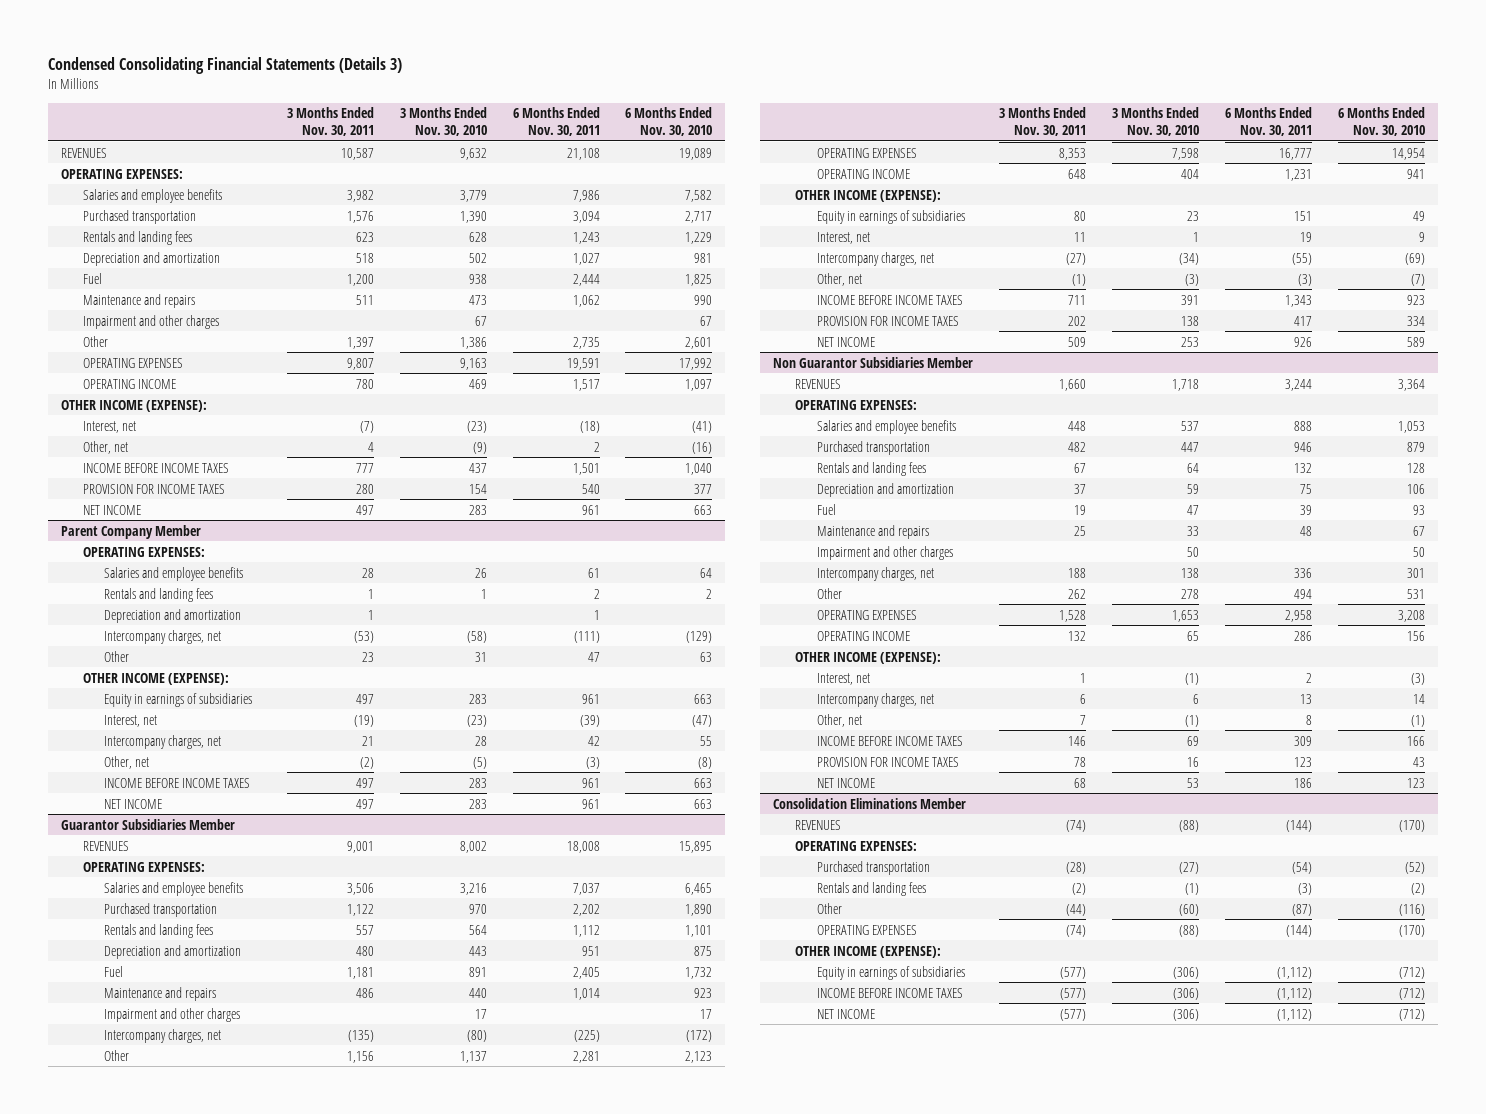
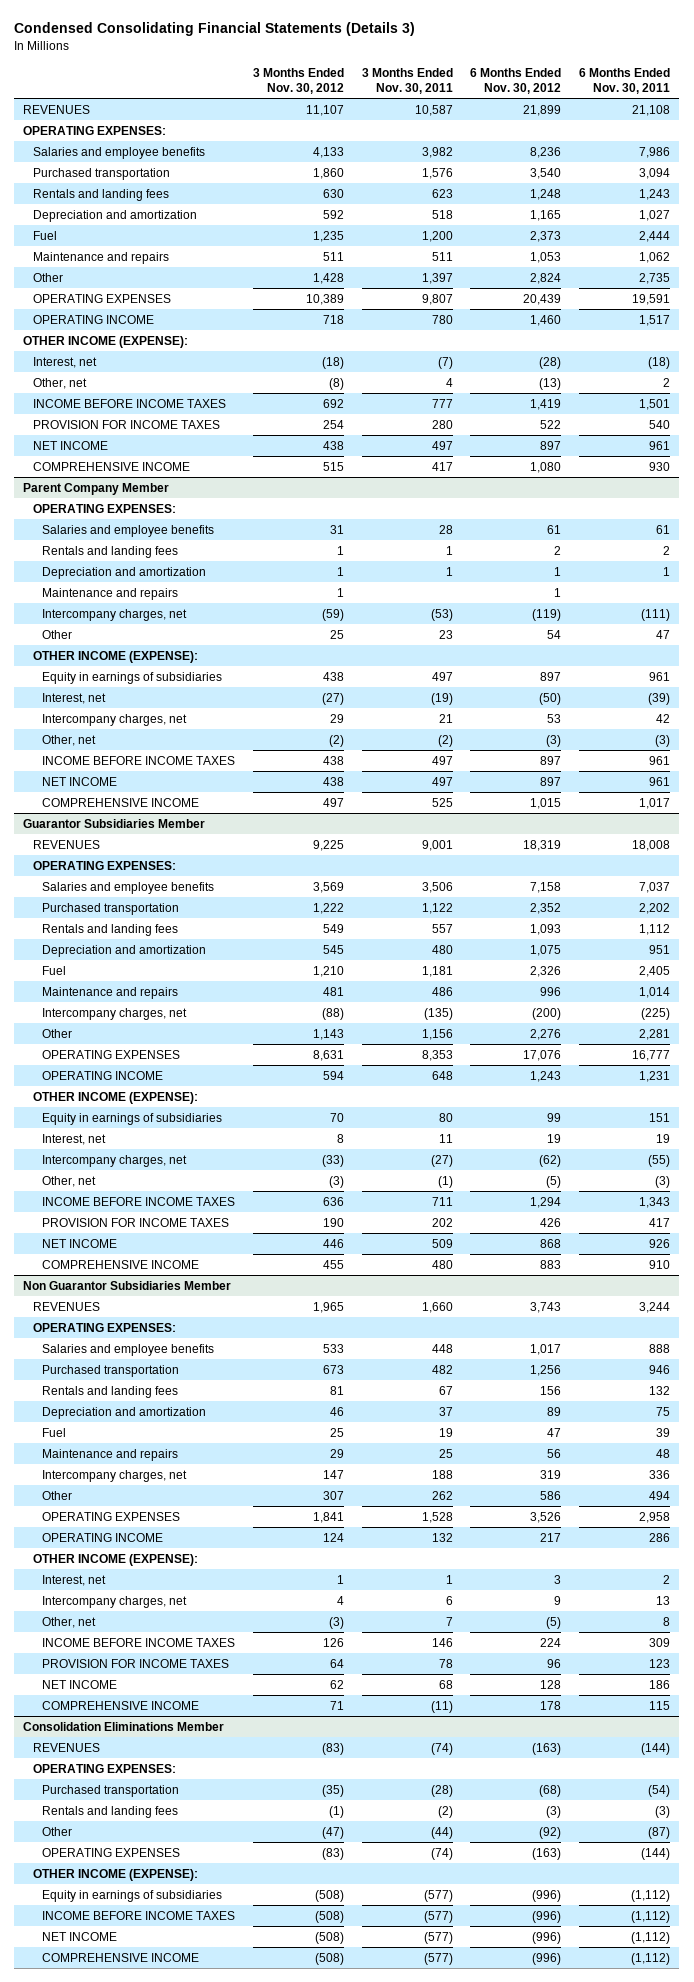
- | 3 Months Ended Nov. 30, 2011 | 3 Months Ended Nov. 30, 2010 | 6 Months Ended Nov. 30, 2011 | 6 Months Ended Nov. 30, 2010
+ | 3 Months Ended Nov. 30, 2012 | 3 Months Ended Nov. 30, 2011 | 6 Months Ended Nov. 30, 2012 | 6 Months Ended Nov. 30, 2011
- Impairment and other charges | | 67 | | 67
+ COMPREHENSIVE INCOME | 515 | 417 | 1,080 | 930
@ Parent Company Member
+ Maintenance and repairs | 1 | | 1 |
+ COMPREHENSIVE INCOME | 497 | 525 | 1,015 | 1,017
@ Guarantor Subsidiaries Member
- Impairment and other charges | | 17 | | 17
+ COMPREHENSIVE INCOME | 455 | 480 | 883 | 910
@ Non Guarantor Subsidiaries Member
- Impairment and other charges | | 50 | | 50
+ COMPREHENSIVE INCOME | 71 | (11) | 178 | 115
@ Consolidation Eliminations Member
+ COMPREHENSIVE INCOME | (508) | (577) | (996) | (1,112)

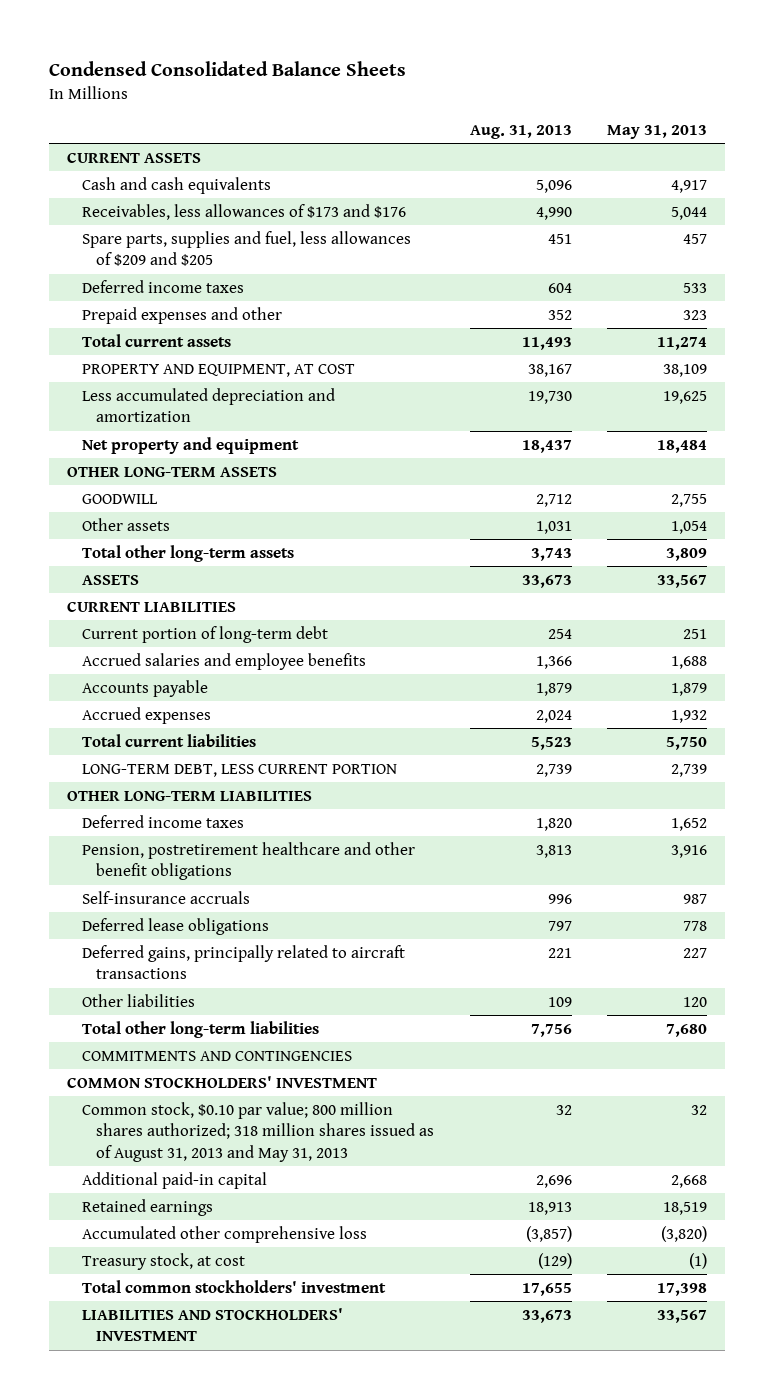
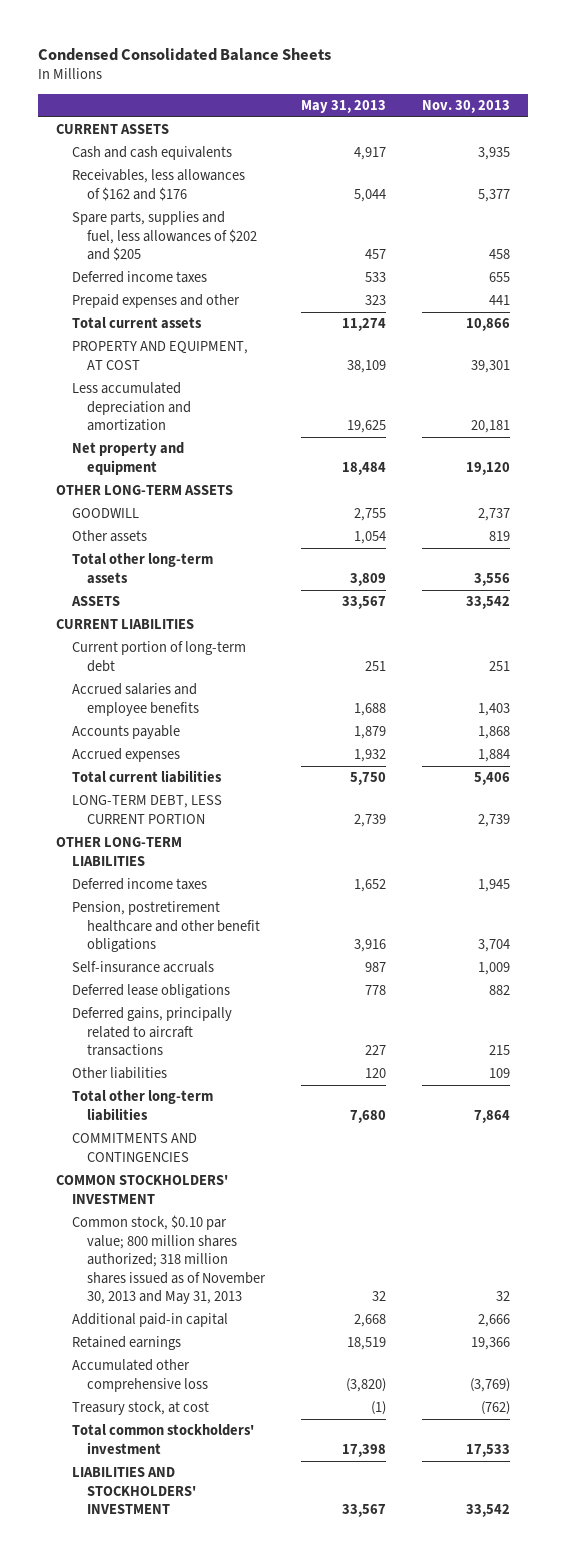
- | Aug. 31, 2013 | May 31, 2013
+ | May 31, 2013 | Nov. 30, 2013
- Receivables, less allowances of $173 and $176 | 4,990 | 5,044
- Spare parts, supplies and fuel, less allowances of $209 and $205 | 451 | 457
+ Receivables, less allowances of $162 and $176 | 5,044 | 5,377
+ Spare parts, supplies and fuel, less allowances of $202 and $205 | 457 | 458
- Common stock, $0.10 par value; 800 million shares authorized; 318 million shares issued as of August 31, 2013 and May 31, 2013 | 32 | 32
+ Common stock, $0.10 par value; 800 million shares authorized; 318 million shares issued as of November 30, 2013 and May 31, 2013 | 32 | 32

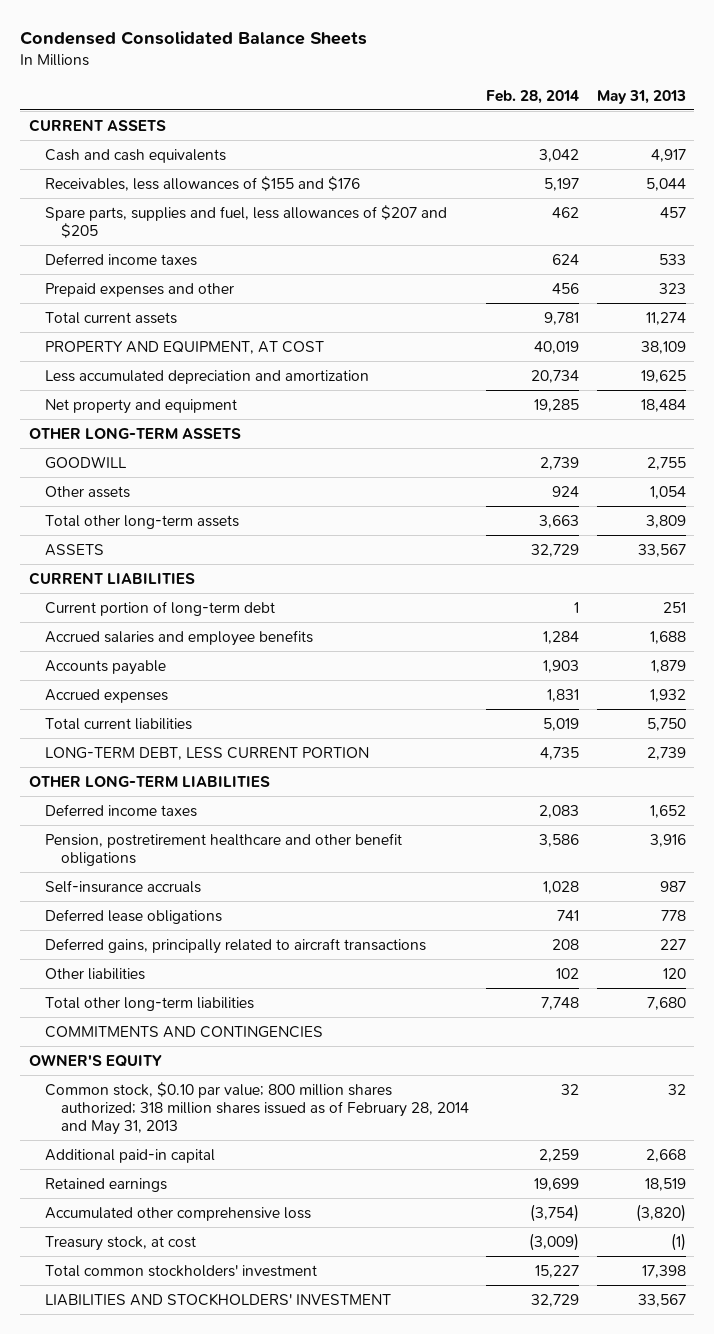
- | May 31, 2013 | Nov. 30, 2013
+ | Feb. 28, 2014 | May 31, 2013
- Receivables, less allowances of $162 and $176 | 5,044 | 5,377
- Spare parts, supplies and fuel, less allowances of $202 and $205 | 457 | 458
+ Receivables, less allowances of $155 and $176 | 5,197 | 5,044
+ Spare parts, supplies and fuel, less allowances of $207 and $205 | 462 | 457
- COMMON STOCKHOLDERS' INVESTMENT
- Common stock, $0.10 par value; 800 million shares authorized; 318 million shares issued as of November 30, 2013 and May 31, 2013 | 32 | 32
+ OWNER'S EQUITY
+ Common stock, $0.10 par value; 800 million shares authorized; 318 million shares issued as of February 28, 2014 and May 31, 2013 | 32 | 32

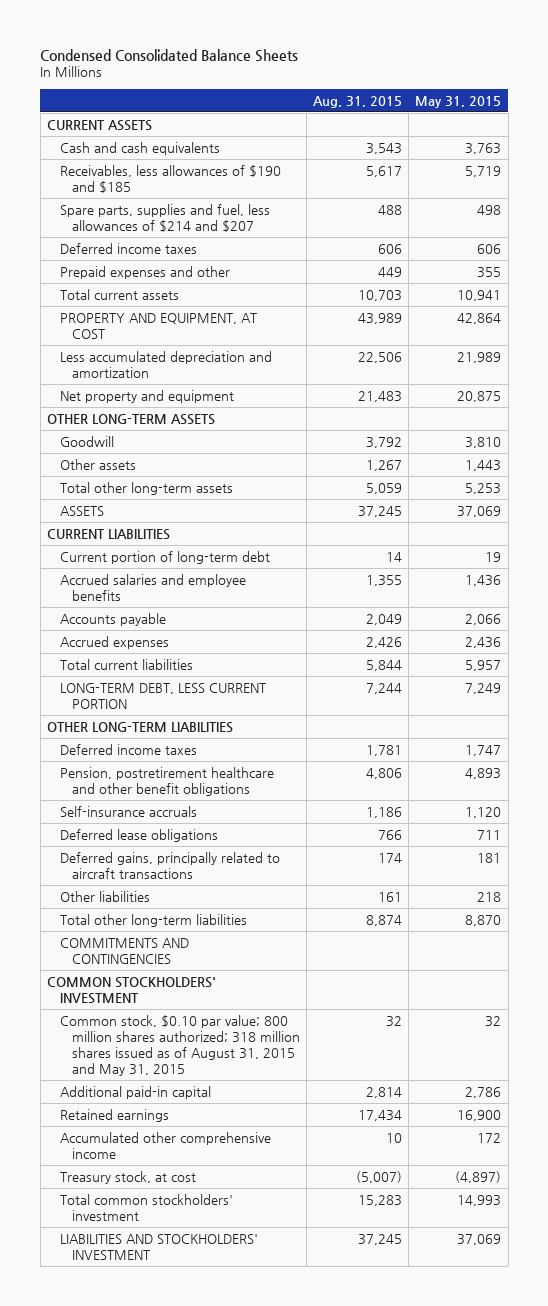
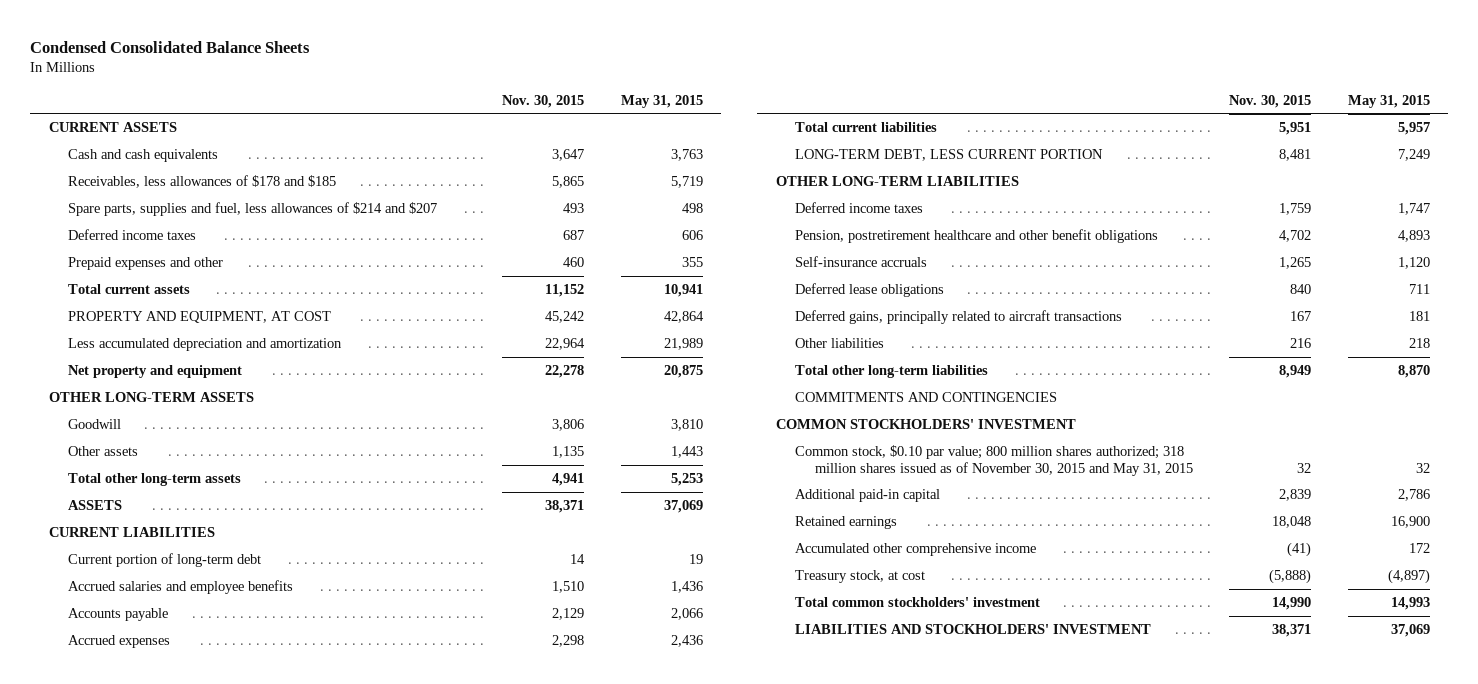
- | Aug. 31, 2015 | May 31, 2015
+ | Nov. 30, 2015 | May 31, 2015
- Receivables, less allowances of $190 and $185 | 5,617 | 5,719
+ Receivables, less allowances of $178 and $185 | 5,865 | 5,719
- Common stock, $0.10 par value; 800 million shares authorized; 318 million shares issued as of August 31, 2015 and May 31, 2015 | 32 | 32
+ Common stock, $0.10 par value; 800 million shares authorized; 318 million shares issued as of November 30, 2015 and May 31, 2015 | 32 | 32

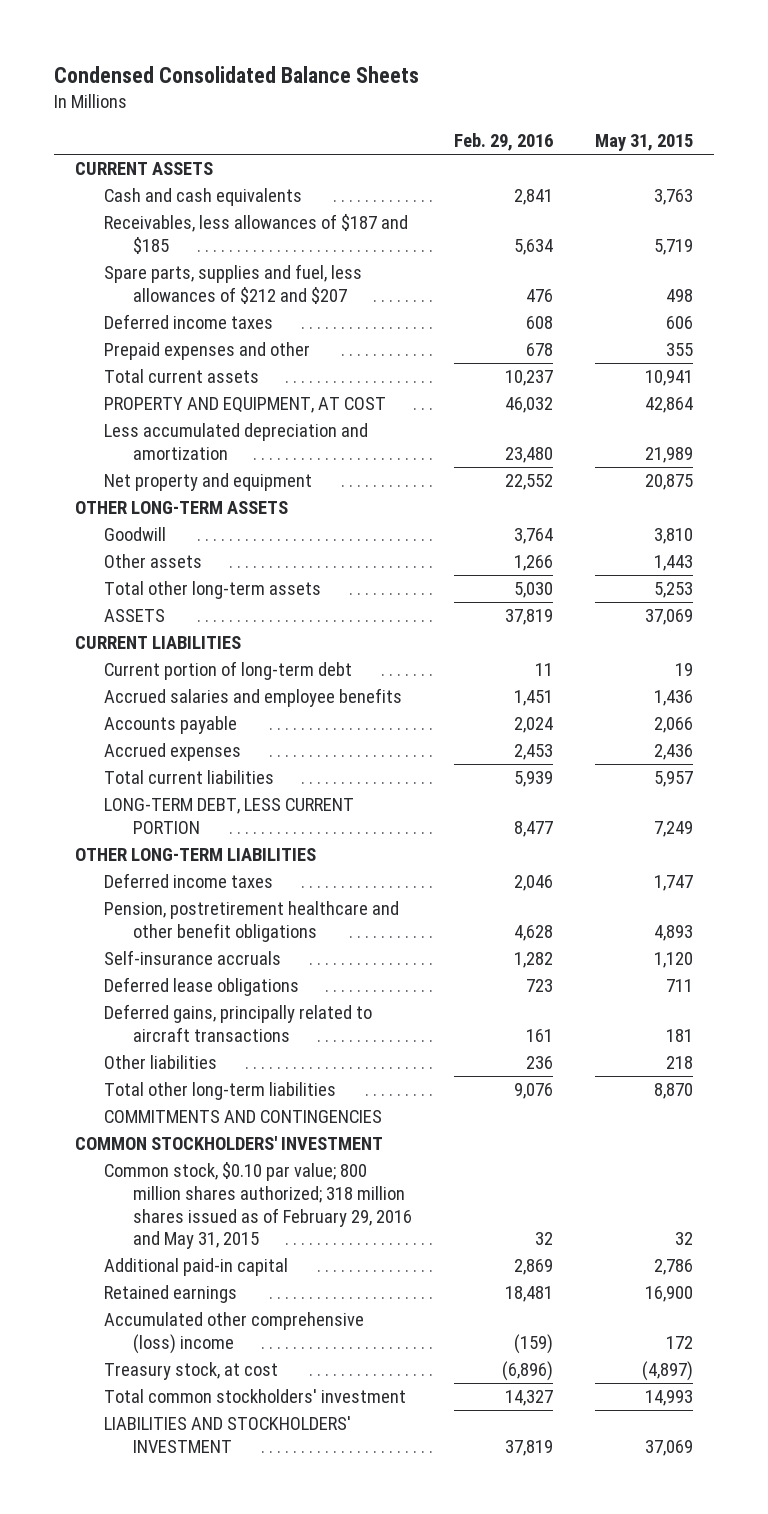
- | Nov. 30, 2015 | May 31, 2015
+ | Feb. 29, 2016 | May 31, 2015
- Receivables, less allowances of $178 and $185 | 5,865 | 5,719
- Spare parts, supplies and fuel, less allowances of $214 and $207 | 493 | 498
+ Receivables, less allowances of $187 and $185 | 5,634 | 5,719
+ Spare parts, supplies and fuel, less allowances of $212 and $207 | 476 | 498
- Common stock, $0.10 par value; 800 million shares authorized; 318 million shares issued as of November 30, 2015 and May 31, 2015 | 32 | 32
+ Common stock, $0.10 par value; 800 million shares authorized; 318 million shares issued as of February 29, 2016 and May 31, 2015 | 32 | 32
- Accumulated other comprehensive income | (41) | 172
+ Accumulated other comprehensive (loss) income | (159) | 172

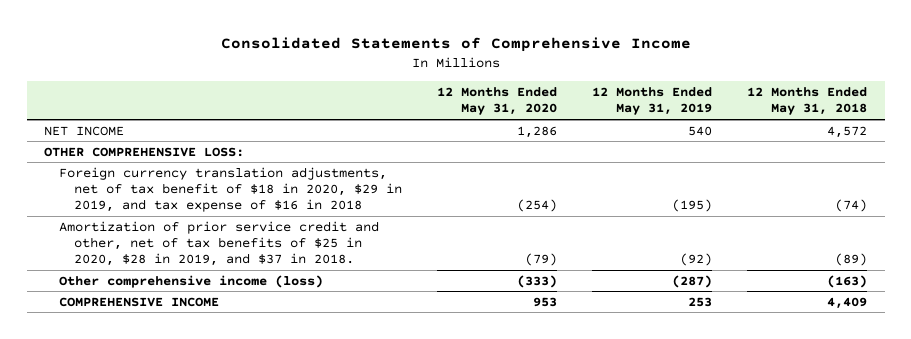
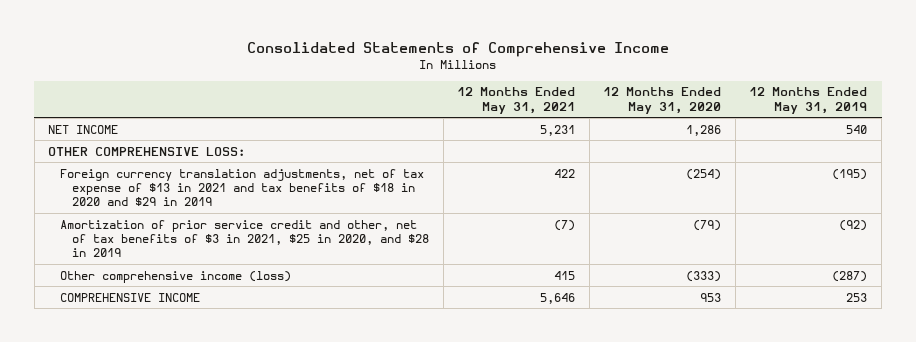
- | 12 Months Ended May 31, 2020 | 12 Months Ended May 31, 2019 | 12 Months Ended May 31, 2018
+ | 12 Months Ended May 31, 2021 | 12 Months Ended May 31, 2020 | 12 Months Ended May 31, 2019
- Foreign currency translation adjustments, net of tax benefit of $18 in 2020, $29 in 2019, and tax expense of $16 in 2018 | (254) | (195) | (74)
- Amortization of prior service credit and other, net of tax benefits of $25 in 2020, $28 in 2019, and $37 in 2018. | (79) | (92) | (89)
+ Foreign currency translation adjustments, net of tax expense of $13 in 2021 and tax benefits of $18 in 2020 and $29 in 2019 | 422 | (254) | (195)
+ Amortization of prior service credit and other, net of tax benefits of $3 in 2021, $25 in 2020, and $28 in 2019 | (7) | (79) | (92)

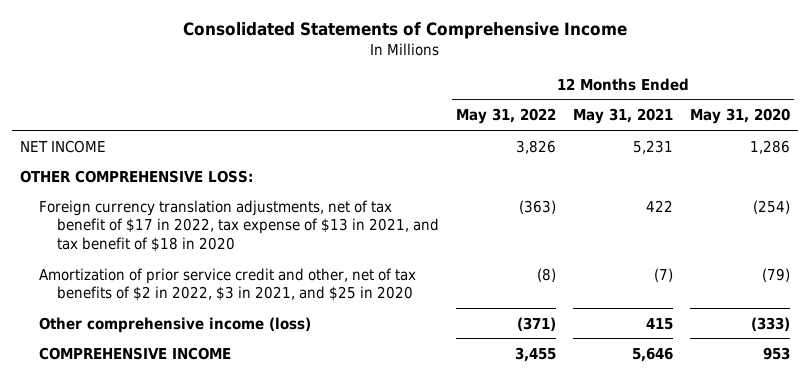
- | 12 Months Ended May 31, 2021 | 12 Months Ended May 31, 2020 | 12 Months Ended May 31, 2019
+ | 12 Months Ended May 31, 2022 | 12 Months Ended May 31, 2021 | 12 Months Ended May 31, 2020
- Foreign currency translation adjustments, net of tax expense of $13 in 2021 and tax benefits of $18 in 2020 and $29 in 2019 | 422 | (254) | (195)
- Amortization of prior service credit and other, net of tax benefits of $3 in 2021, $25 in 2020, and $28 in 2019 | (7) | (79) | (92)
+ Foreign currency translation adjustments, net of tax benefit of $17 in 2022, tax expense of $13 in 2021, and tax benefit of $18 in 2020 | (363) | 422 | (254)
+ Amortization of prior service credit and other, net of tax benefits of $2 in 2022, $3 in 2021, and $25 in 2020 | (8) | (7) | (79)

